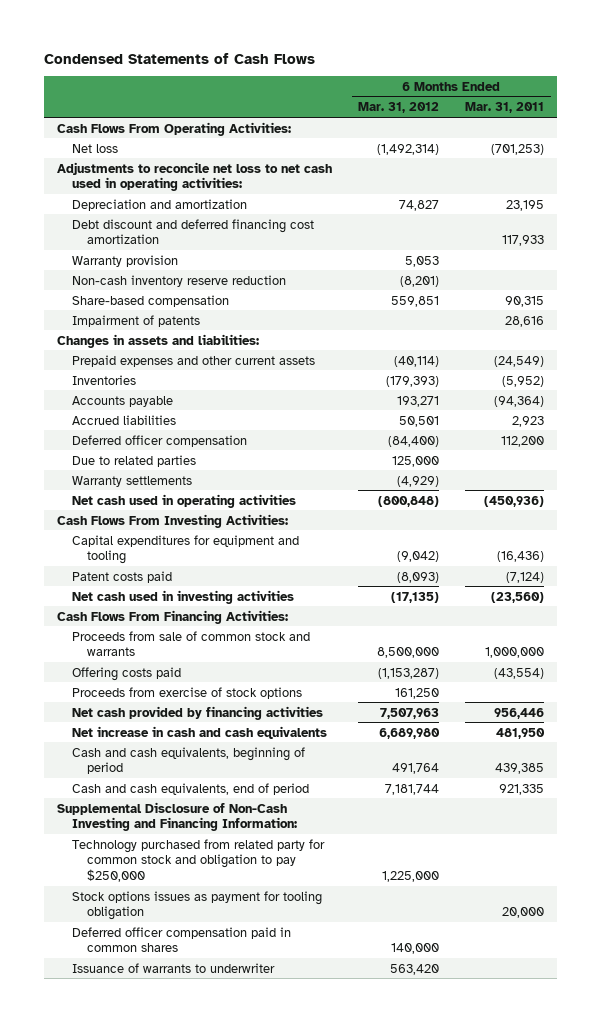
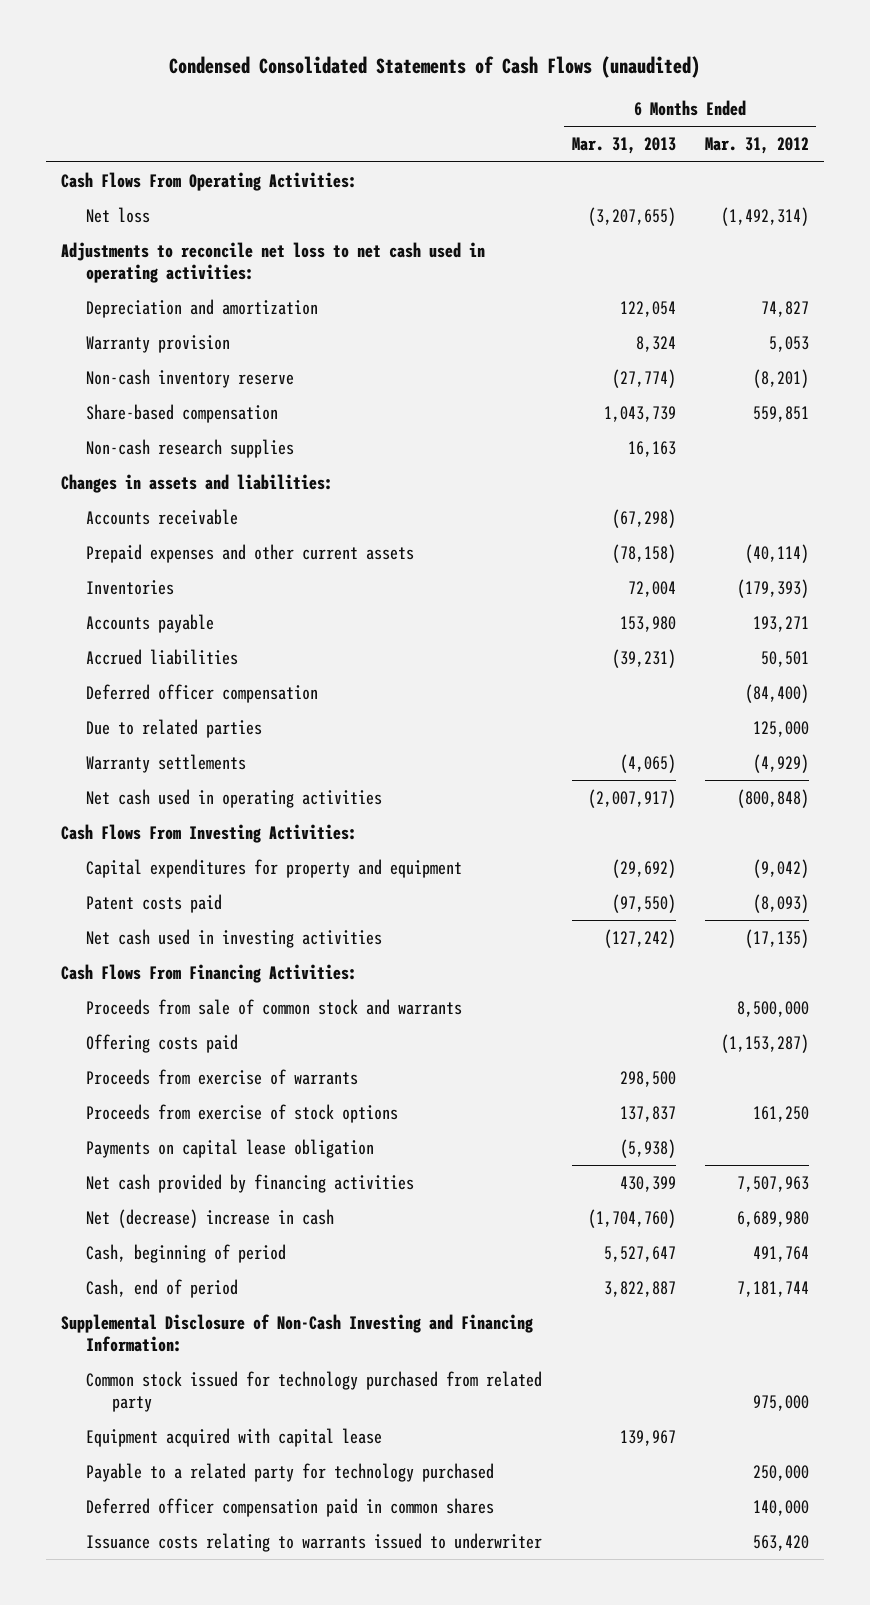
- Condensed Statements of Cash Flows
+ Condensed Consolidated Statements of Cash Flows (unaudited)
- | 6 Months Ended Mar. 31, 2012 | 6 Months Ended Mar. 31, 2011
+ | 6 Months Ended Mar. 31, 2013 | 6 Months Ended Mar. 31, 2012
- Debt discount and deferred financing cost amortization | | 117,933
- Non-cash inventory reserve reduction | (8,201) |
+ Non-cash inventory reserve | (27,774) | (8,201)
- Impairment of patents | | 28,616
+ Non-cash research supplies | 16,163 |
+ Accounts receivable | (67,298) |
- Capital expenditures for equipment and tooling | (9,042) | (16,436)
+ Capital expenditures for property and equipment | (29,692) | (9,042)
+ Proceeds from exercise of warrants | 298,500 |
+ Payments on capital lease obligation | (5,938) |
- Net increase in cash and cash equivalents | 6,689,980 | 481,950
- Cash and cash equivalents, beginning of period | 491,764 | 439,385
- Cash and cash equivalents, end of period | 7,181,744 | 921,335
+ Net (decrease) increase in cash | (1,704,760) | 6,689,980
+ Cash, beginning of period | 5,527,647 | 491,764
+ Cash, end of period | 3,822,887 | 7,181,744
- Technology purchased from related party for common stock and obligation to pay $250,000 | 1,225,000 |
- Stock options issues as payment for tooling obligation | | 20,000
+ Common stock issued for technology purchased from related party | | 975,000
+ Equipment acquired with capital lease | 139,967 |
+ Payable to a related party for technology purchased | | 250,000
- Issuance of warrants to underwriter | 563,420 |
+ Issuance costs relating to warrants issued to underwriter | | 563,420

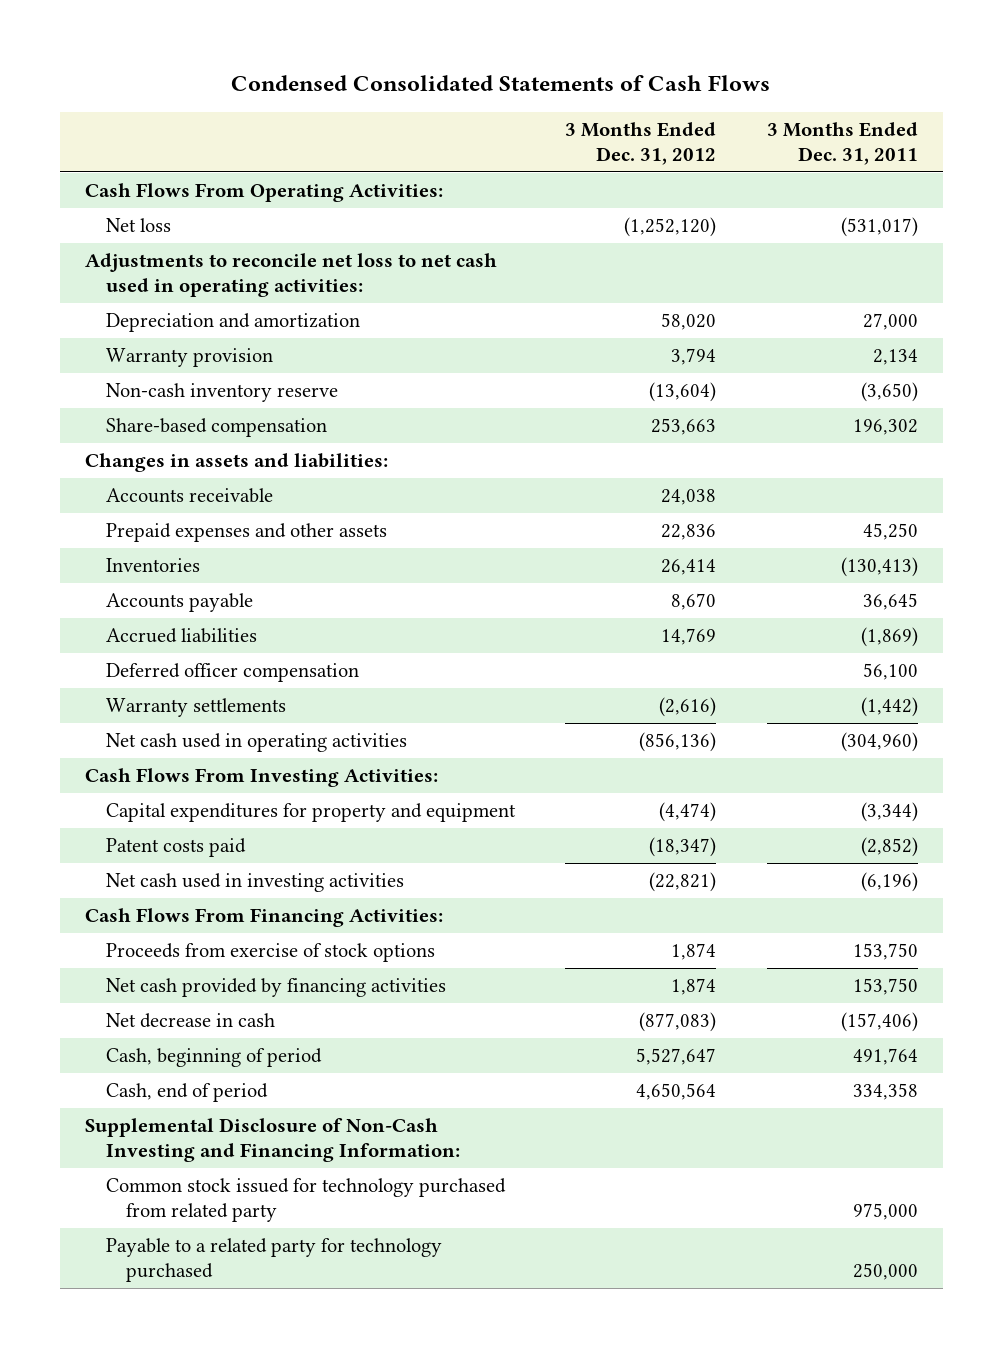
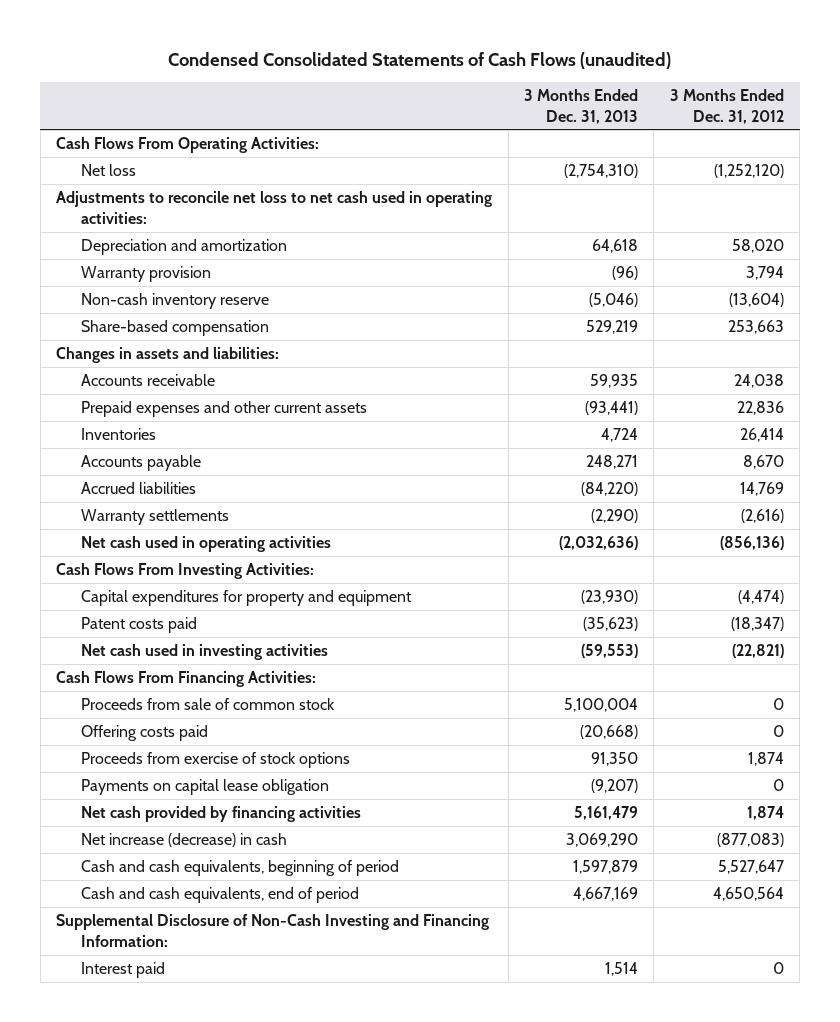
- Condensed Consolidated Statements of Cash Flows
+ Condensed Consolidated Statements of Cash Flows (unaudited)
- | 3 Months Ended Dec. 31, 2012 | 3 Months Ended Dec. 31, 2011
+ | 3 Months Ended Dec. 31, 2013 | 3 Months Ended Dec. 31, 2012
- Prepaid expenses and other assets | 22,836 | 45,250
+ Prepaid expenses and other current assets | (93,441) | 22,836
- Deferred officer compensation | | 56,100
+ Proceeds from sale of common stock | 5,100,004 | 0
+ Offering costs paid | (20,668) | 0
+ Payments on capital lease obligation | (9,207) | 0
- Net decrease in cash | (877,083) | (157,406)
- Cash, beginning of period | 5,527,647 | 491,764
- Cash, end of period | 4,650,564 | 334,358
+ Net increase (decrease) in cash | 3,069,290 | (877,083)
+ Cash and cash equivalents, beginning of period | 1,597,879 | 5,527,647
+ Cash and cash equivalents, end of period | 4,667,169 | 4,650,564
- Common stock issued for technology purchased from related party | | 975,000
- Payable to a related party for technology purchased | | 250,000
+ Interest paid | 1,514 | 0

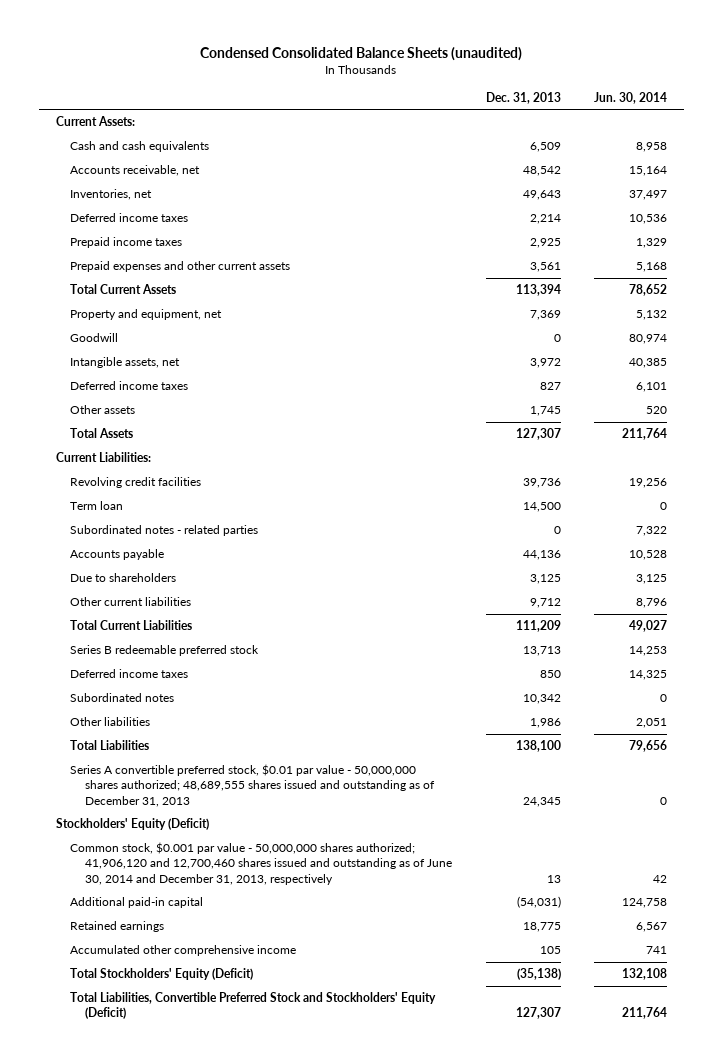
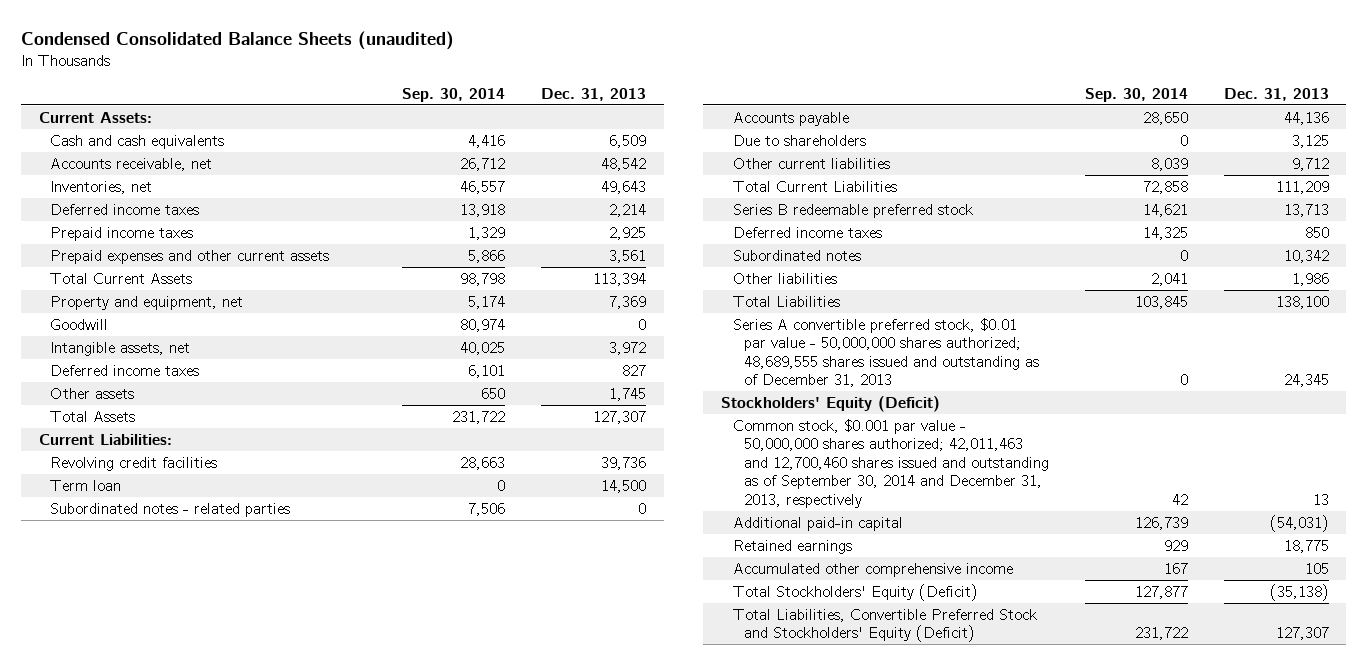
- | Dec. 31, 2013 | Jun. 30, 2014
+ | Sep. 30, 2014 | Dec. 31, 2013
- Common stock, $0.001 par value - 50,000,000 shares authorized; 41,906,120 and 12,700,460 shares issued and outstanding as of June 30, 2014 and December 31, 2013, respectively | 13 | 42
+ Common stock, $0.001 par value - 50,000,000 shares authorized; 42,011,463 and 12,700,460 shares issued and outstanding as of September 30, 2014 and December 31, 2013, respectively | 42 | 13

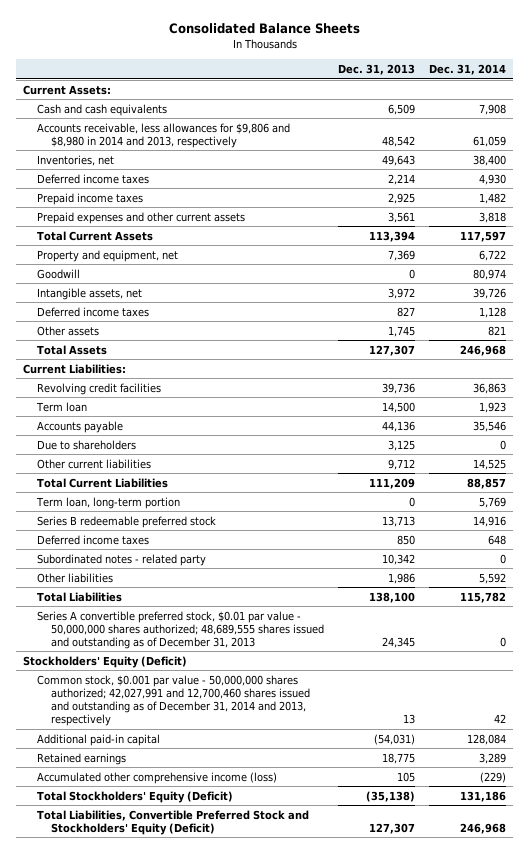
- Condensed Consolidated Balance Sheets (unaudited)
+ Consolidated Balance Sheets
- | Sep. 30, 2014 | Dec. 31, 2013
+ | Dec. 31, 2013 | Dec. 31, 2014
- Accounts receivable, net | 26,712 | 48,542
+ Accounts receivable, less allowances for $9,806 and $8,980 in 2014 and 2013, respectively | 48,542 | 61,059
- Subordinated notes - related parties | 7,506 | 0
+ Term loan, long-term portion | 0 | 5,769
- Subordinated notes | 0 | 10,342
+ Subordinated notes - related party | 10,342 | 0
- Common stock, $0.001 par value - 50,000,000 shares authorized; 42,011,463 and 12,700,460 shares issued and outstanding as of September 30, 2014 and December 31, 2013, respectively | 42 | 13
+ Common stock, $0.001 par value - 50,000,000 shares authorized; 42,027,991 and 12,700,460 shares issued and outstanding as of December 31, 2014 and 2013, respectively | 13 | 42
- Accumulated other comprehensive income | 167 | 105
+ Accumulated other comprehensive income (loss) | 105 | (229)

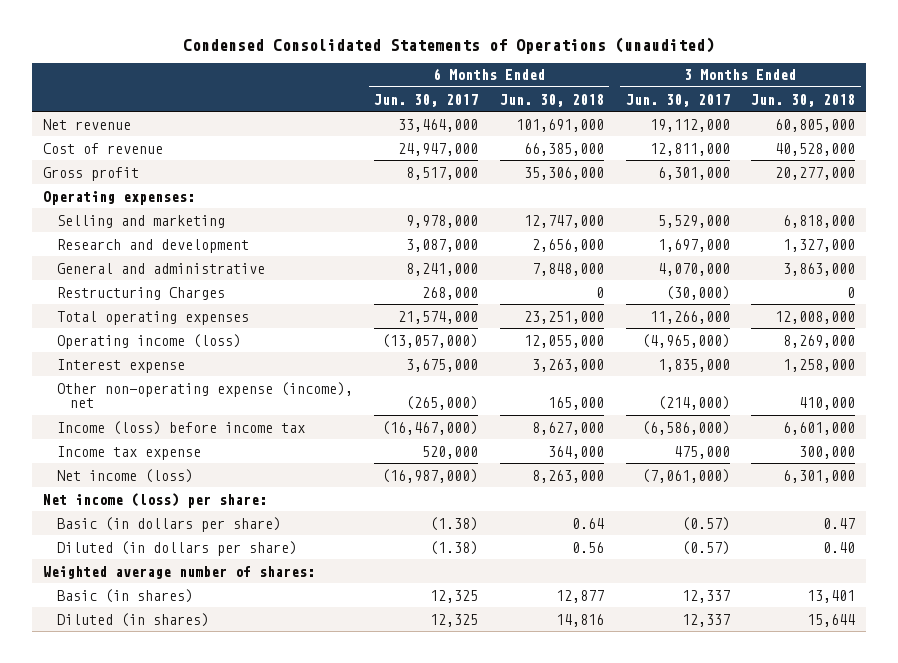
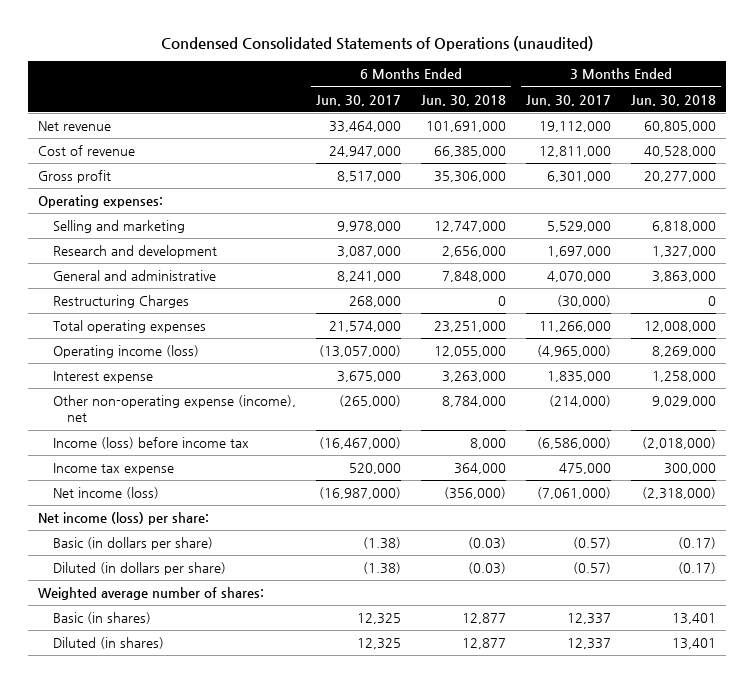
- Other non-operating expense (income), net | (265,000) | 165,000 | (214,000) | 410,000
- Income (loss) before income tax | (16,467,000) | 8,627,000 | (6,586,000) | 6,601,000
+ Other non-operating expense (income), net | (265,000) | 8,784,000 | (214,000) | 9,029,000
+ Income (loss) before income tax | (16,467,000) | 8,000 | (6,586,000) | (2,018,000)
- Net income (loss) | (16,987,000) | 8,263,000 | (7,061,000) | 6,301,000
+ Net income (loss) | (16,987,000) | (356,000) | (7,061,000) | (2,318,000)
- Basic (in dollars per share) | (1.38) | 0.64 | (0.57) | 0.47
- Diluted (in dollars per share) | (1.38) | 0.56 | (0.57) | 0.40
+ Basic (in dollars per share) | (1.38) | (0.03) | (0.57) | (0.17)
+ Diluted (in dollars per share) | (1.38) | (0.03) | (0.57) | (0.17)
- Diluted (in shares) | 12,325 | 14,816 | 12,337 | 15,644
+ Diluted (in shares) | 12,325 | 12,877 | 12,337 | 13,401

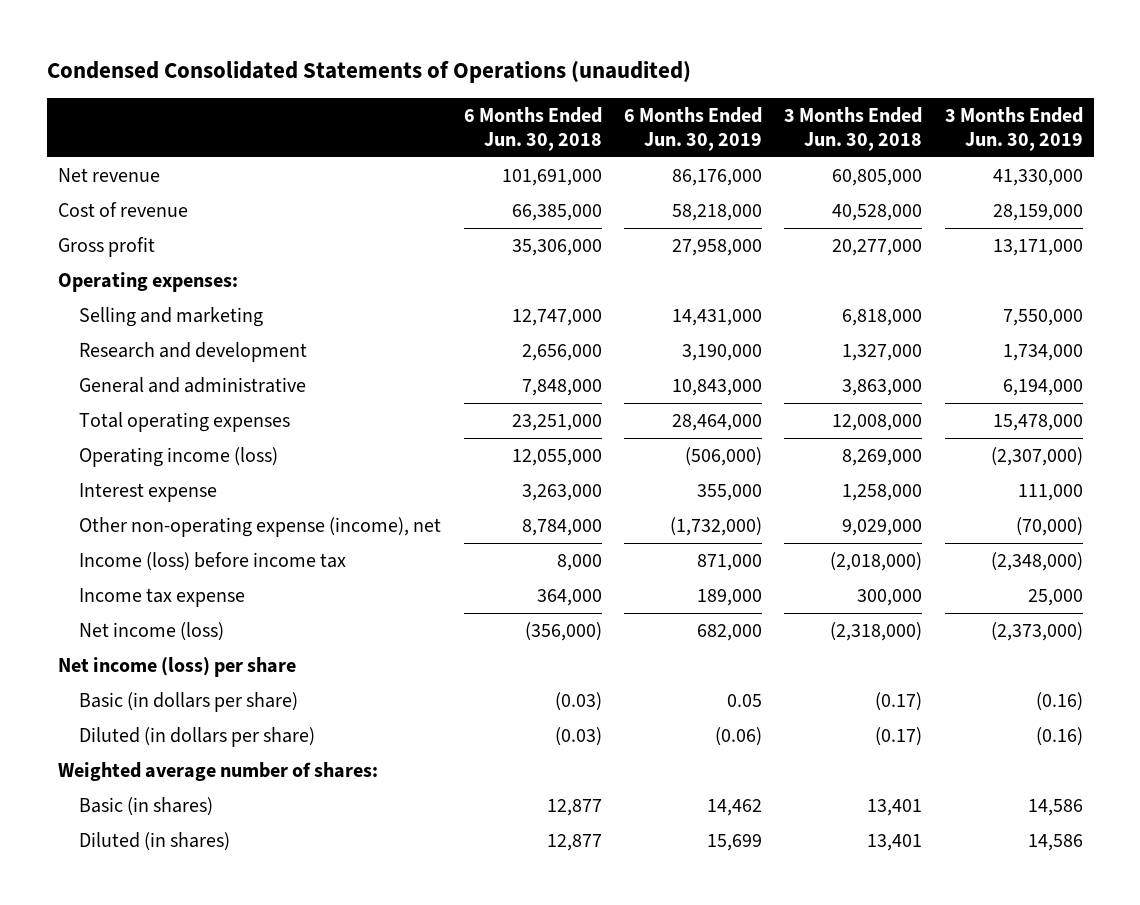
- | 6 Months Ended Jun. 30, 2017 | 6 Months Ended Jun. 30, 2018 | 3 Months Ended Jun. 30, 2017 | 3 Months Ended Jun. 30, 2018
+ | 6 Months Ended Jun. 30, 2018 | 6 Months Ended Jun. 30, 2019 | 3 Months Ended Jun. 30, 2018 | 3 Months Ended Jun. 30, 2019
- Restructuring Charges | 268,000 | 0 | (30,000) | 0
- Net income (loss) per share:
+ Net income (loss) per share

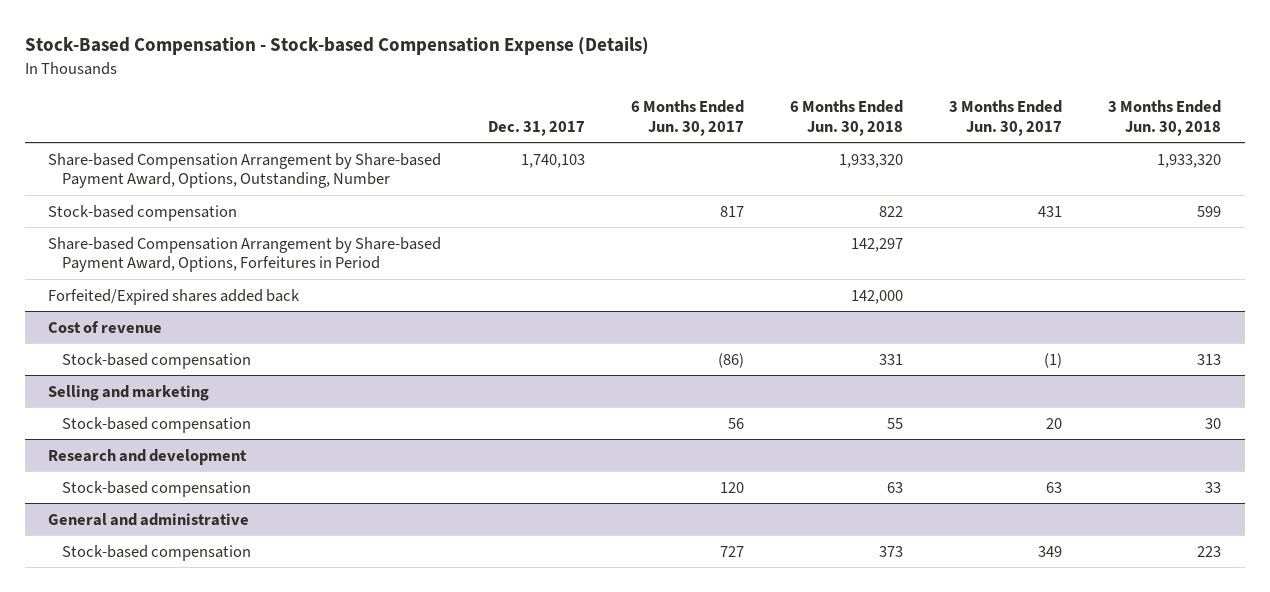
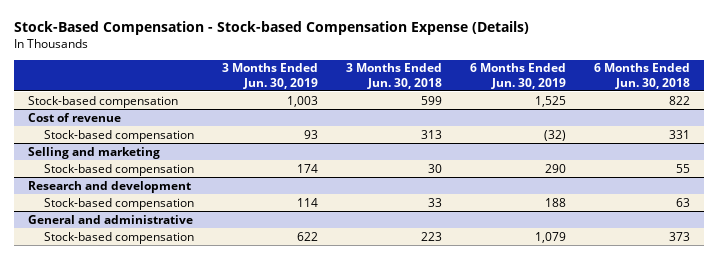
- | Dec. 31, 2017 | 6 Months Ended Jun. 30, 2017 | 6 Months Ended Jun. 30, 2018 | 3 Months Ended Jun. 30, 2017 | 3 Months Ended Jun. 30, 2018
+ | 3 Months Ended Jun. 30, 2019 | 3 Months Ended Jun. 30, 2018 | 6 Months Ended Jun. 30, 2019 | 6 Months Ended Jun. 30, 2018
- Share-based Compensation Arrangement by Share-based Payment Award, Options, Outstanding, Number | 1,740,103 | | 1,933,320 | | 1,933,320
- Share-based Compensation Arrangement by Share-based Payment Award, Options, Forfeitures in Period | | | 142,297 | |
- Forfeited/Expired shares added back | | | 142,000 | |

